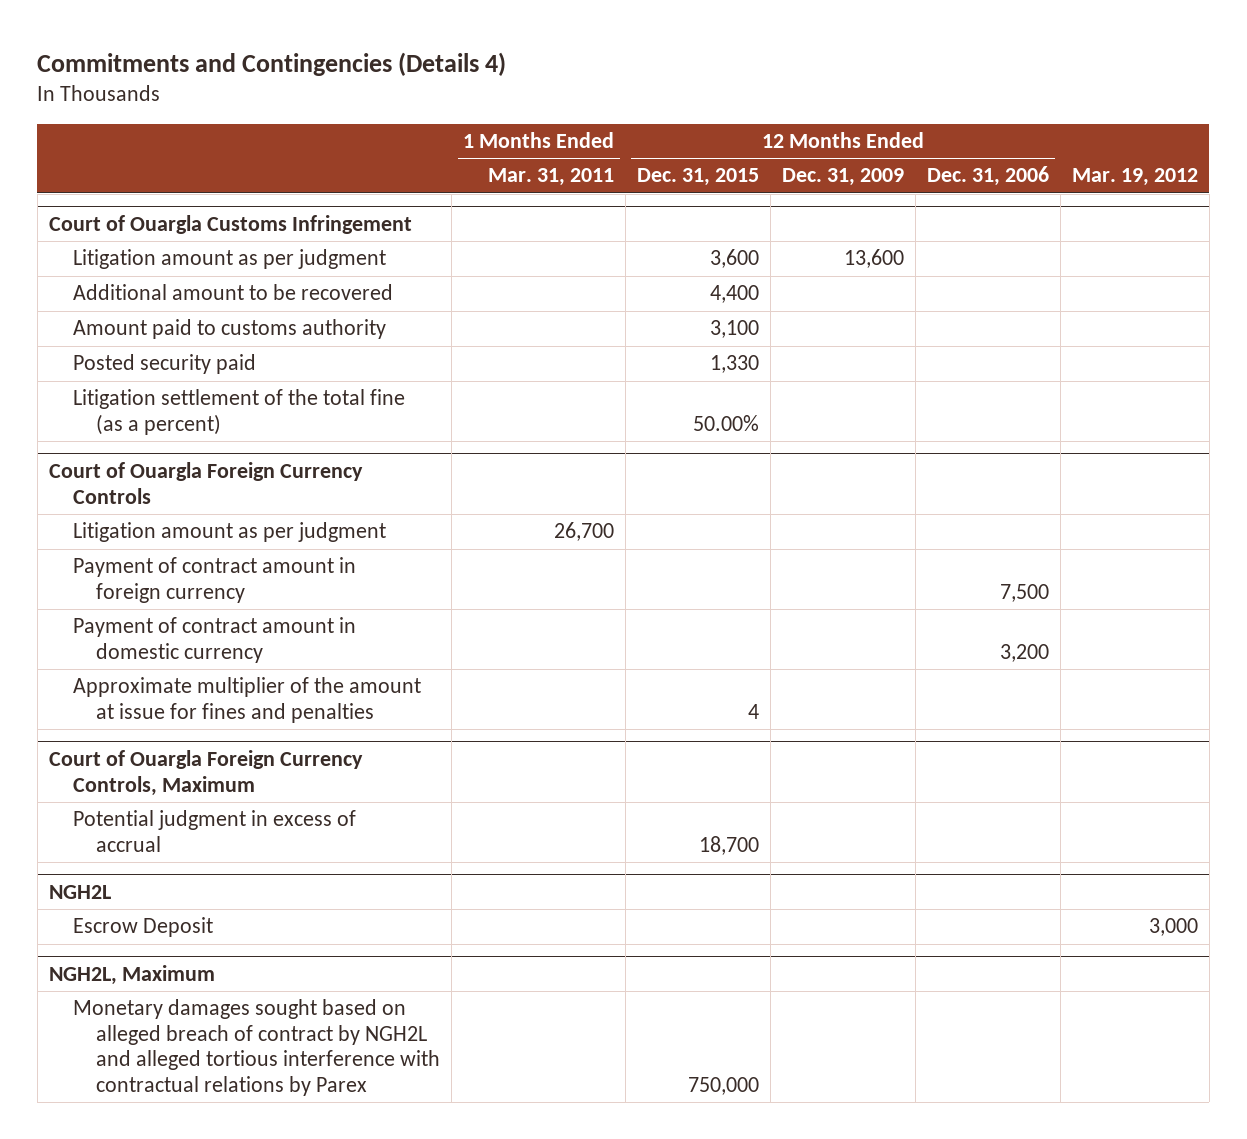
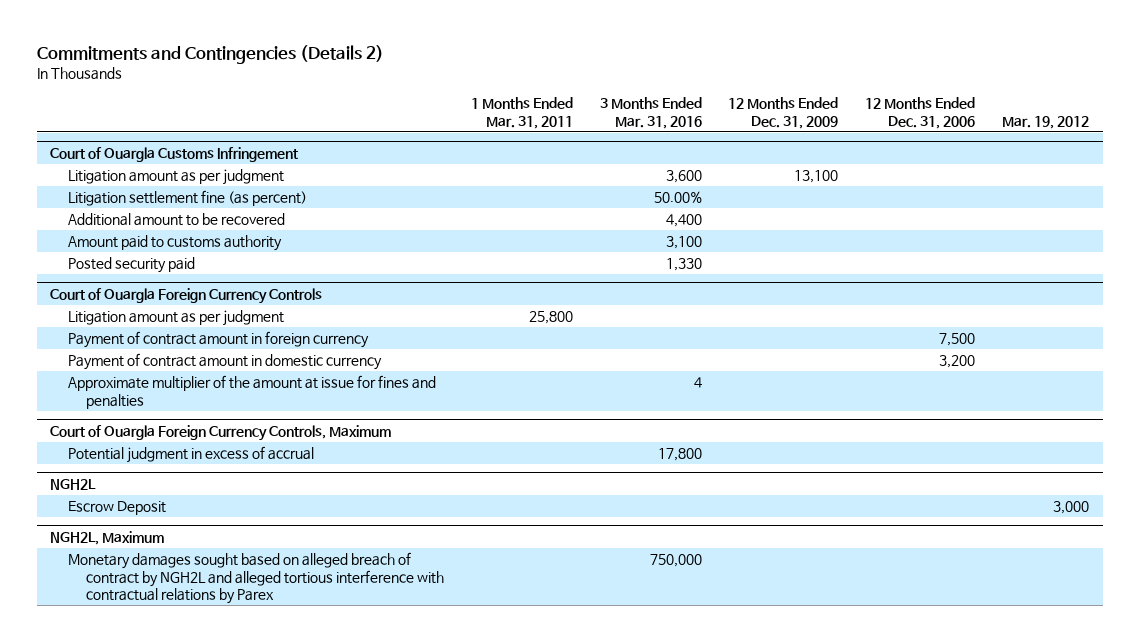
- Commitments and Contingencies (Details 4)
+ Commitments and Contingencies (Details 2)
- | 1 Months Ended Mar. 31, 2011 | 12 Months Ended Dec. 31, 2015 | 12 Months Ended Dec. 31, 2009 | 12 Months Ended Dec. 31, 2006 | Mar. 19, 2012
+ | 1 Months Ended Mar. 31, 2011 | 3 Months Ended Mar. 31, 2016 | 12 Months Ended Dec. 31, 2009 | 12 Months Ended Dec. 31, 2006 | Mar. 19, 2012
@ Court of Ouargla Customs Infringement
- Litigation amount as per judgment | | 3,600 | 13,600 | |
+ Litigation amount as per judgment | | 3,600 | 13,100 | |
+ Litigation settlement fine (as percent) | | 50.00% | | |
- Litigation settlement of the total fine (as a percent) | | 50.00% | | |
@ Court of Ouargla Foreign Currency Controls
- Litigation amount as per judgment | 26,700 | | | |
+ Litigation amount as per judgment | 25,800 | | | |

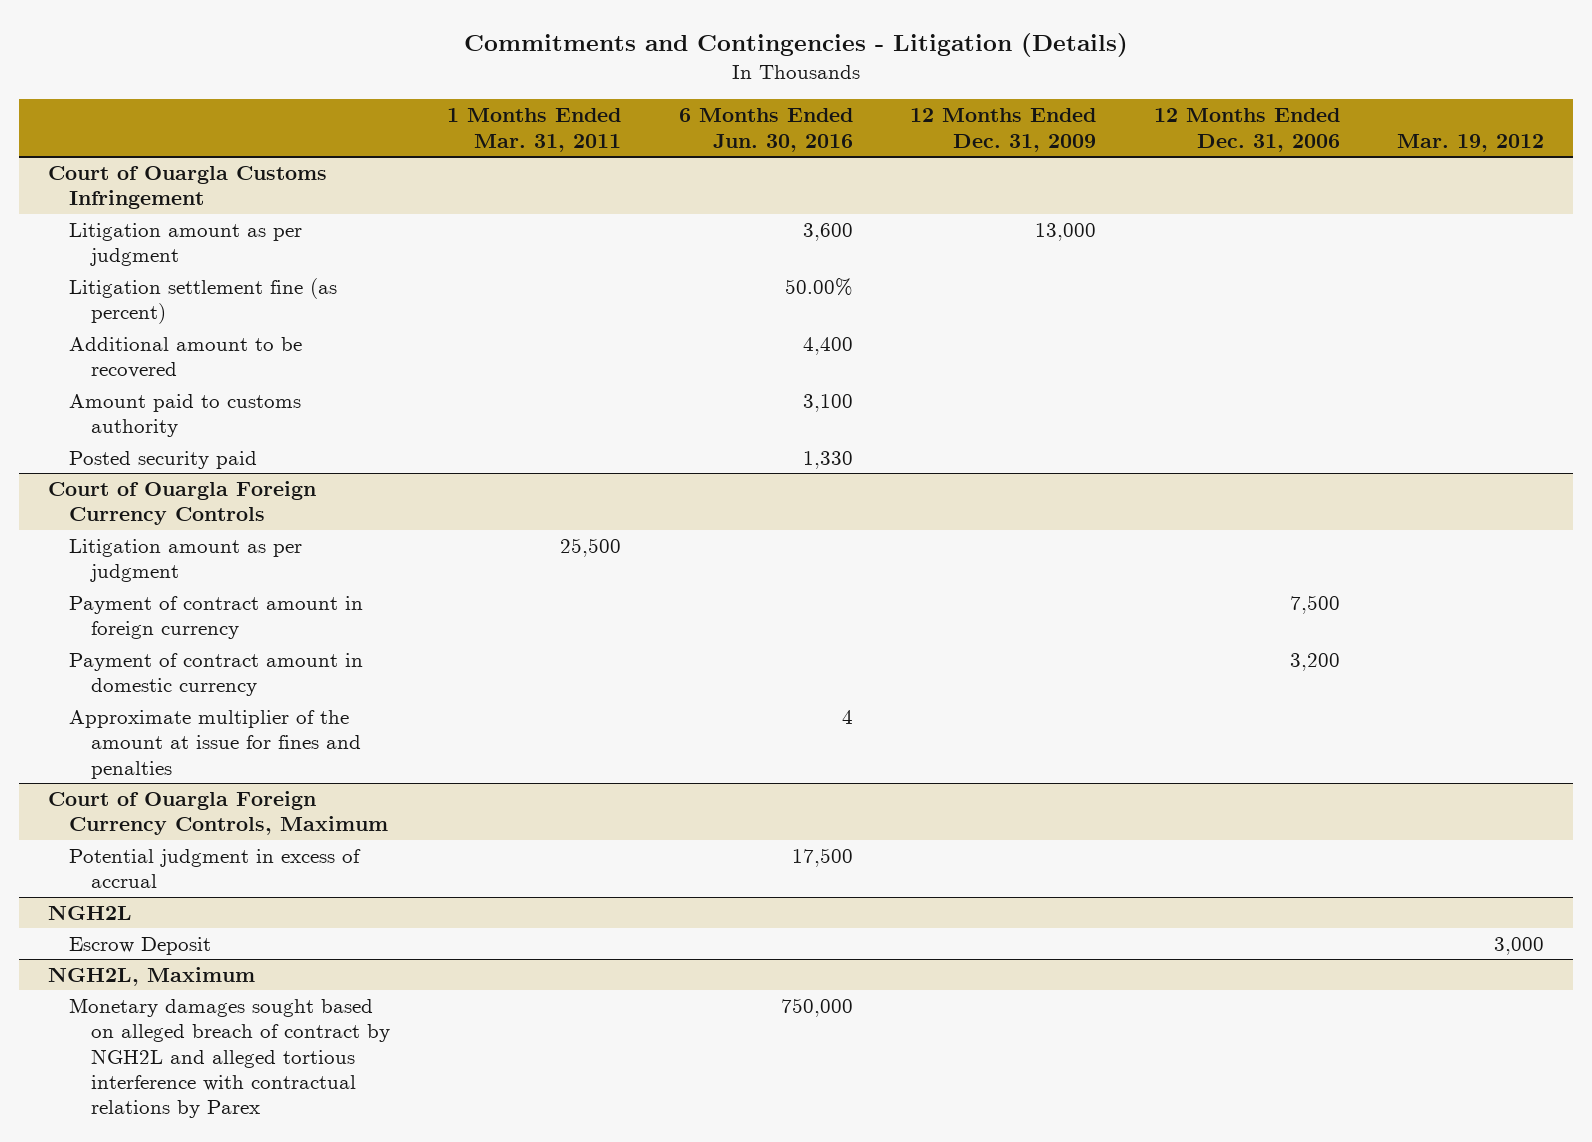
- Commitments and Contingencies (Details 2)
+ Commitments and Contingencies - Litigation (Details)
- | 1 Months Ended Mar. 31, 2011 | 3 Months Ended Mar. 31, 2016 | 12 Months Ended Dec. 31, 2009 | 12 Months Ended Dec. 31, 2006 | Mar. 19, 2012
+ | 1 Months Ended Mar. 31, 2011 | 6 Months Ended Jun. 30, 2016 | 12 Months Ended Dec. 31, 2009 | 12 Months Ended Dec. 31, 2006 | Mar. 19, 2012
@ Court of Ouargla Customs Infringement
- Litigation amount as per judgment | | 3,600 | 13,100 | |
+ Litigation amount as per judgment | | 3,600 | 13,000 | |
@ Court of Ouargla Foreign Currency Controls
- Litigation amount as per judgment | 25,800 | | | |
+ Litigation amount as per judgment | 25,500 | | | |

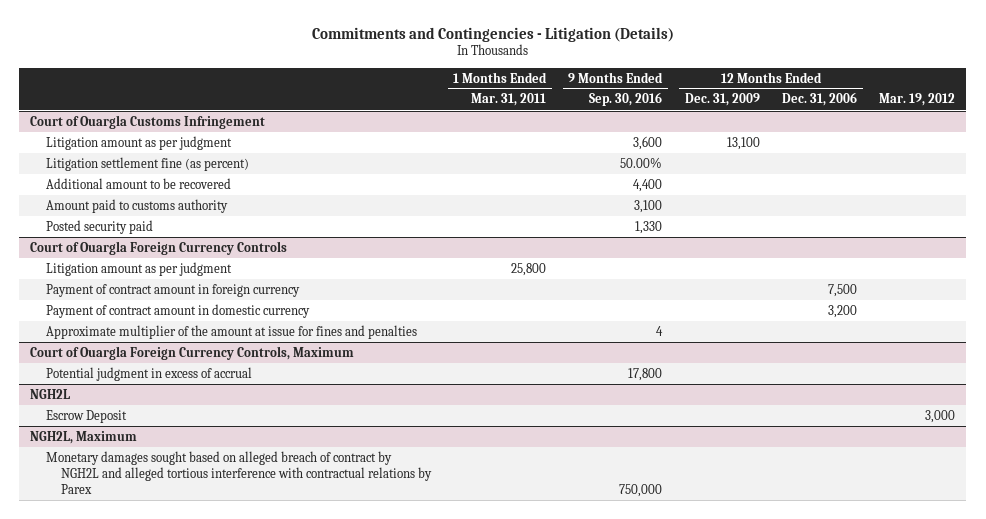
- | 1 Months Ended Mar. 31, 2011 | 6 Months Ended Jun. 30, 2016 | 12 Months Ended Dec. 31, 2009 | 12 Months Ended Dec. 31, 2006 | Mar. 19, 2012
+ | 1 Months Ended Mar. 31, 2011 | 9 Months Ended Sep. 30, 2016 | 12 Months Ended Dec. 31, 2009 | 12 Months Ended Dec. 31, 2006 | Mar. 19, 2012
@ Court of Ouargla Customs Infringement
- Litigation amount as per judgment | | 3,600 | 13,000 | |
+ Litigation amount as per judgment | | 3,600 | 13,100 | |
@ Court of Ouargla Foreign Currency Controls
- Litigation amount as per judgment | 25,500 | | | |
+ Litigation amount as per judgment | 25,800 | | | |

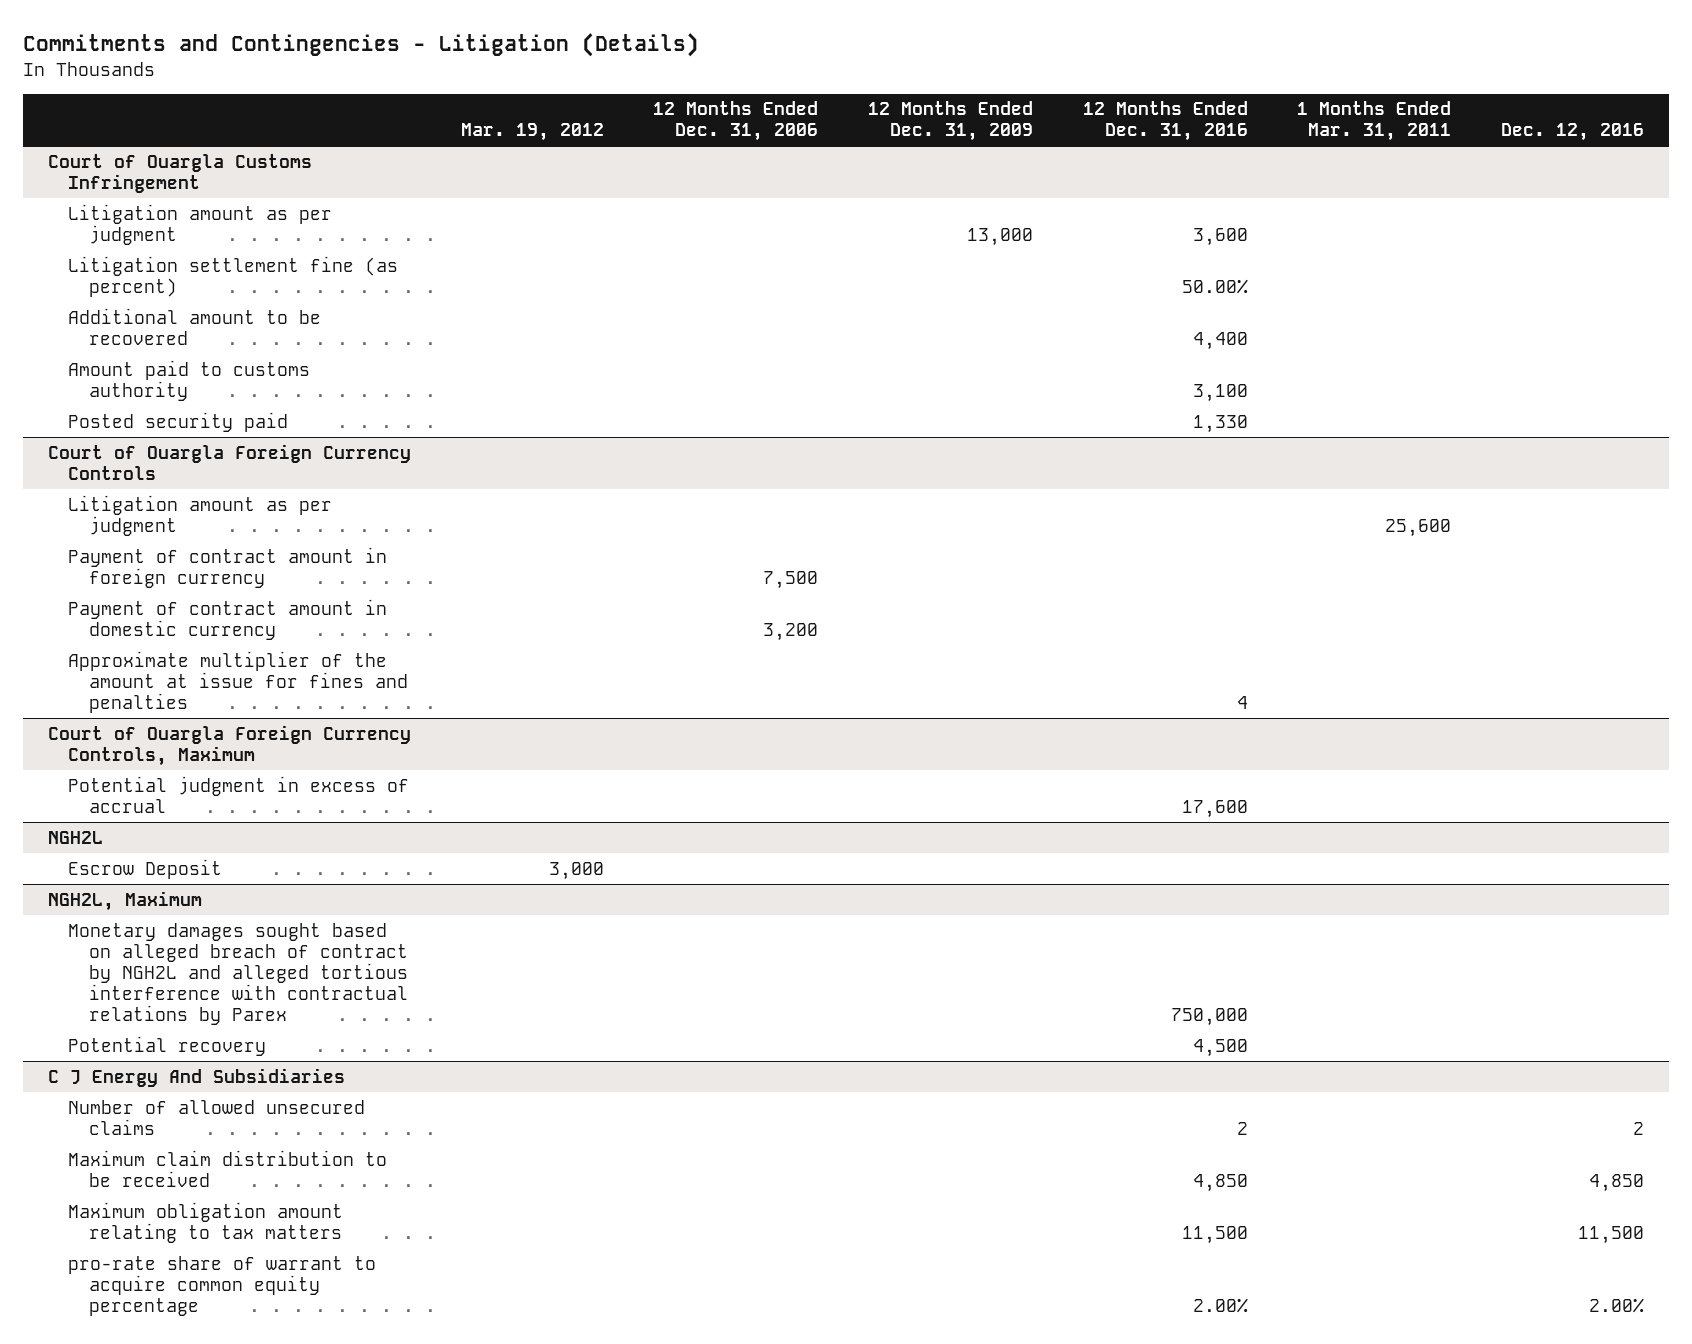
- | 1 Months Ended Mar. 31, 2011 | 9 Months Ended Sep. 30, 2016 | 12 Months Ended Dec. 31, 2009 | 12 Months Ended Dec. 31, 2006 | Mar. 19, 2012
+ | Mar. 19, 2012 | 12 Months Ended Dec. 31, 2006 | 12 Months Ended Dec. 31, 2009 | 12 Months Ended Dec. 31, 2016 | 1 Months Ended Mar. 31, 2011 | Dec. 12, 2016
@ Court of Ouargla Customs Infringement
- Litigation amount as per judgment | | 3,600 | 13,100 | |
+ Litigation amount as per judgment | | | 13,000 | 3,600 | |
@ Court of Ouargla Foreign Currency Controls
- Litigation amount as per judgment | 25,800 | | | |
+ Litigation amount as per judgment | | | | | 25,600 |
@ NGH2L, Maximum
+ Potential recovery | | | | 4,500 | |
+ C J Energy And Subsidiaries
+ Number of allowed unsecured claims | | | | 2 | | 2
+ Maximum claim distribution to be received | | | | 4,850 | | 4,850
+ Maximum obligation amount relating to tax matters | | | | 11,500 | | 11,500
+ pro-rate share of warrant to acquire common equity percentage | | | | 2.00% | | 2.00%

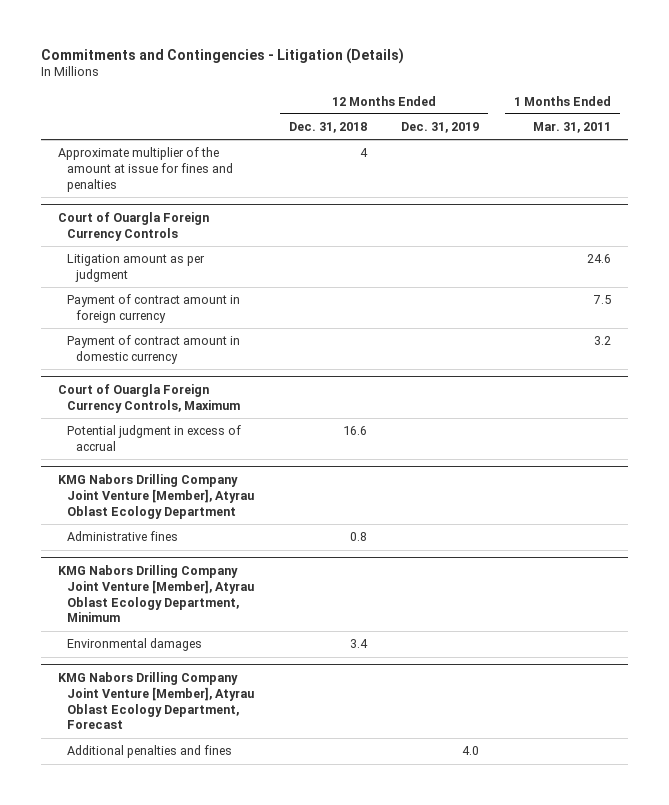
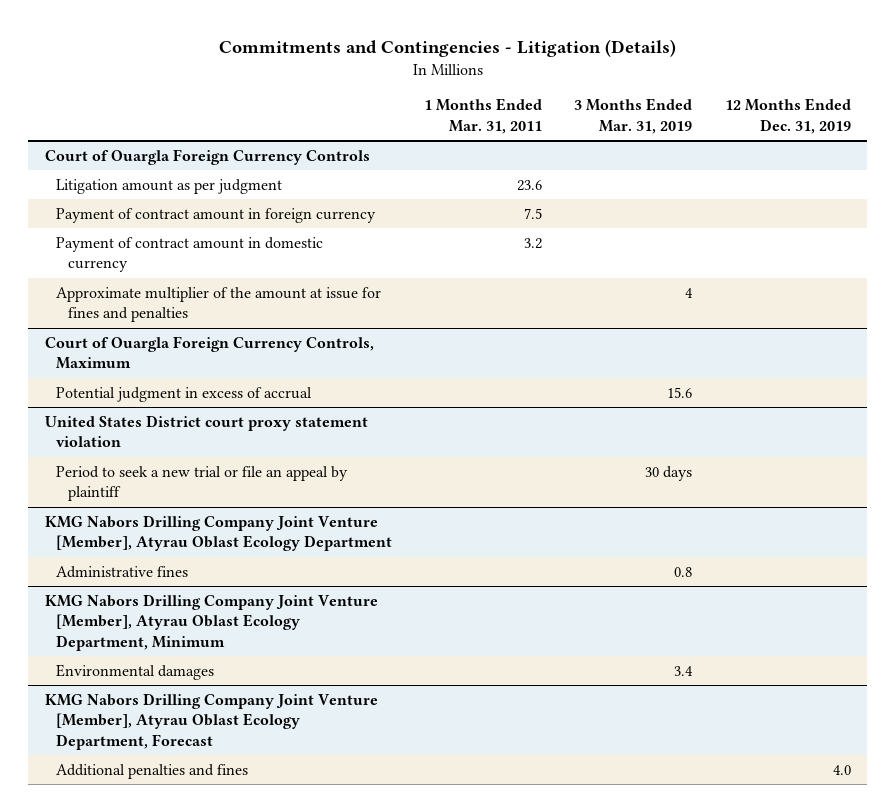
- | 12 Months Ended Dec. 31, 2018 | 12 Months Ended Dec. 31, 2019 | 1 Months Ended Mar. 31, 2011
+ | 1 Months Ended Mar. 31, 2011 | 3 Months Ended Mar. 31, 2019 | 12 Months Ended Dec. 31, 2019
- Approximate multiplier of the amount at issue for fines and penalties | 4 | |
@ Court of Ouargla Foreign Currency Controls
- Litigation amount as per judgment | | | 24.6
+ Litigation amount as per judgment | 23.6 | |
+ Approximate multiplier of the amount at issue for fines and penalties | | 4 |
+ United States District court proxy statement violation
+ Period to seek a new trial or file an appeal by plaintiff | | 30 days |

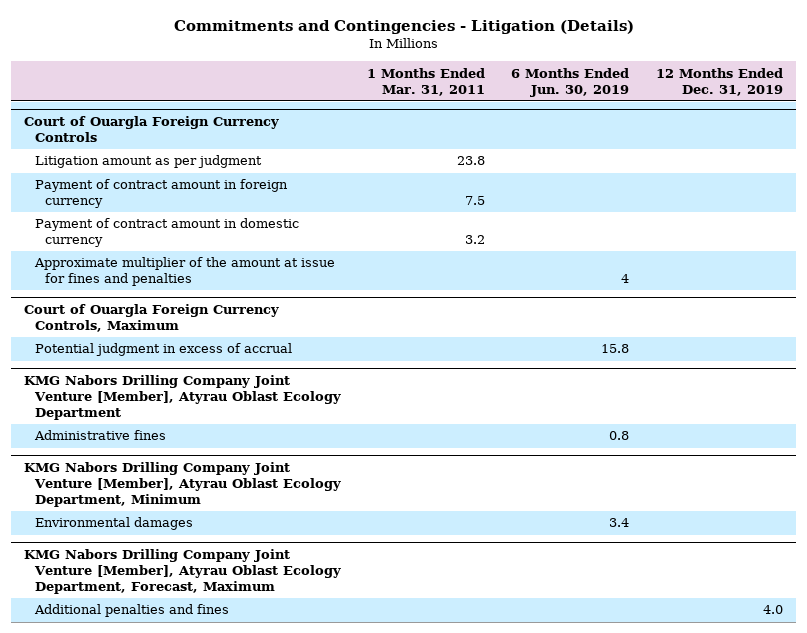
- | 1 Months Ended Mar. 31, 2011 | 3 Months Ended Mar. 31, 2019 | 12 Months Ended Dec. 31, 2019
+ | 1 Months Ended Mar. 31, 2011 | 6 Months Ended Jun. 30, 2019 | 12 Months Ended Dec. 31, 2019
@ Court of Ouargla Foreign Currency Controls
- Litigation amount as per judgment | 23.6 | |
+ Litigation amount as per judgment | 23.8 | |
- United States District court proxy statement violation
- Period to seek a new trial or file an appeal by plaintiff | | 30 days |
- KMG Nabors Drilling Company Joint Venture [Member], Atyrau Oblast Ecology Department, Forecast
+ KMG Nabors Drilling Company Joint Venture [Member], Atyrau Oblast Ecology Department, Forecast, Maximum

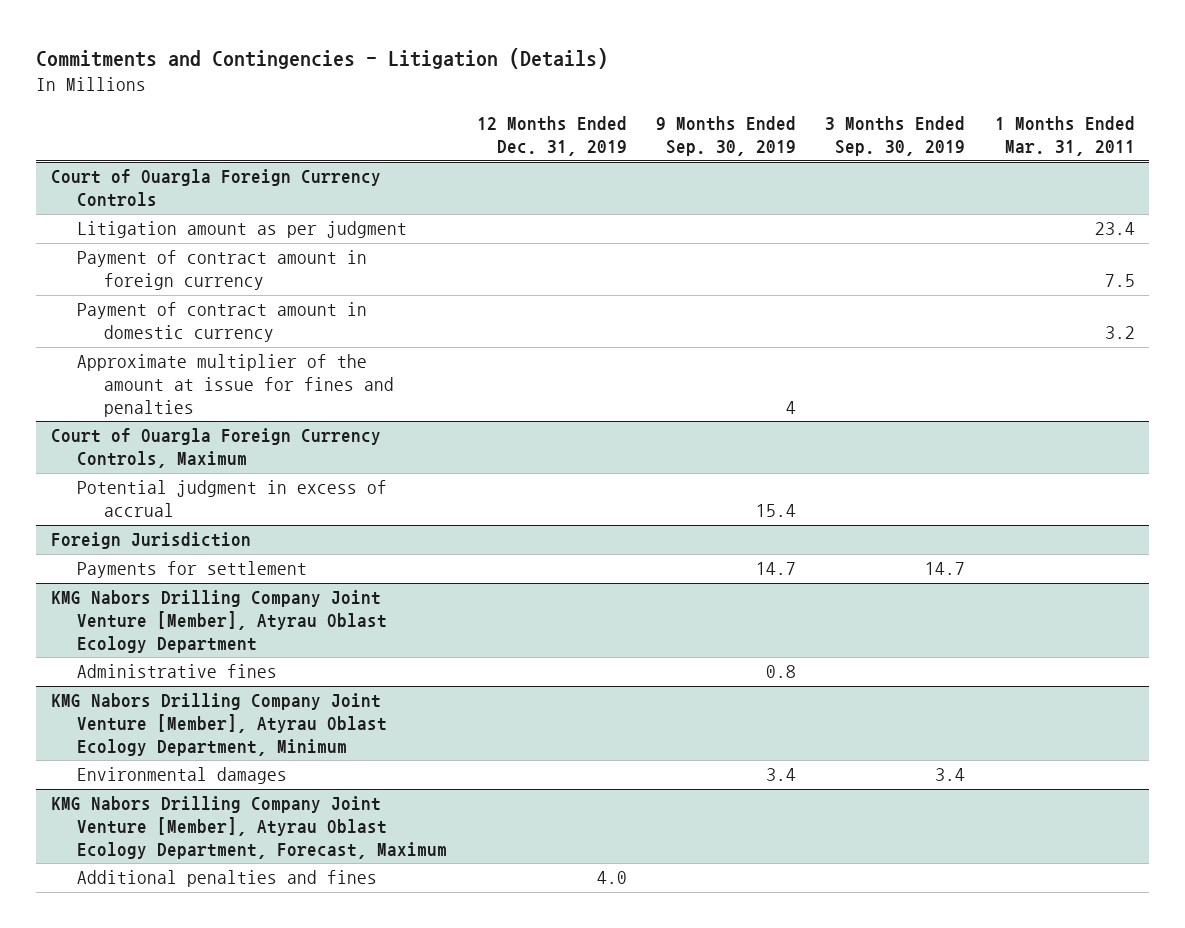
- | 1 Months Ended Mar. 31, 2011 | 6 Months Ended Jun. 30, 2019 | 12 Months Ended Dec. 31, 2019
+ | 12 Months Ended Dec. 31, 2019 | 9 Months Ended Sep. 30, 2019 | 3 Months Ended Sep. 30, 2019 | 1 Months Ended Mar. 31, 2011
@ Court of Ouargla Foreign Currency Controls
- Litigation amount as per judgment | 23.8 | |
+ Litigation amount as per judgment | | | | 23.4
+ Foreign Jurisdiction
+ Payments for settlement | | 14.7 | 14.7 |

